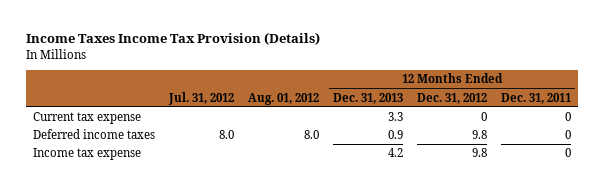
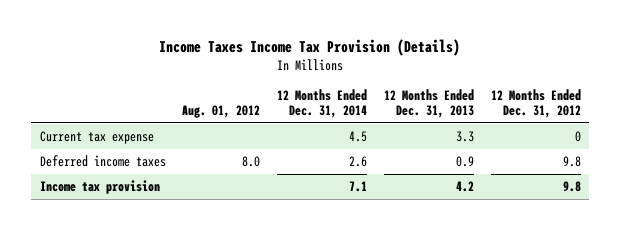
- | Jul. 31, 2012 | Aug. 01, 2012 | 12 Months Ended Dec. 31, 2013 | 12 Months Ended Dec. 31, 2012 | 12 Months Ended Dec. 31, 2011
+ | Aug. 01, 2012 | 12 Months Ended Dec. 31, 2014 | 12 Months Ended Dec. 31, 2013 | 12 Months Ended Dec. 31, 2012
- Income tax expense | | | 4.2 | 9.8 | 0
+ Income tax provision | | 7.1 | 4.2 | 9.8

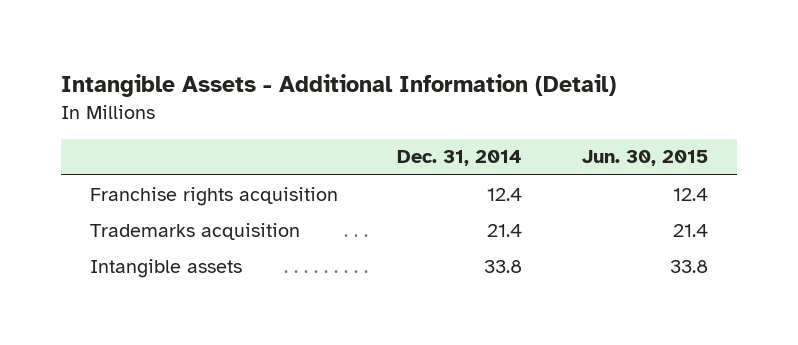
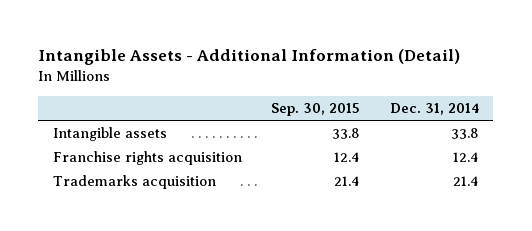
- | Dec. 31, 2014 | Jun. 30, 2015
+ | Sep. 30, 2015 | Dec. 31, 2014
moved up: Intangible assets | 33.8 | 33.8

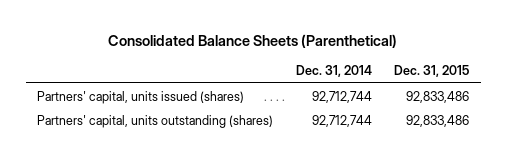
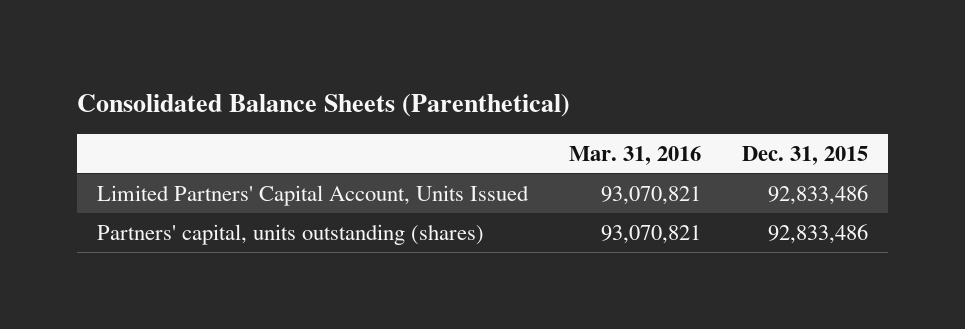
- | Dec. 31, 2014 | Dec. 31, 2015
+ | Mar. 31, 2016 | Dec. 31, 2015
- Partners' capital, units issued (shares) | 92,712,744 | 92,833,486
+ Limited Partners' Capital Account, Units Issued | 93,070,821 | 92,833,486

